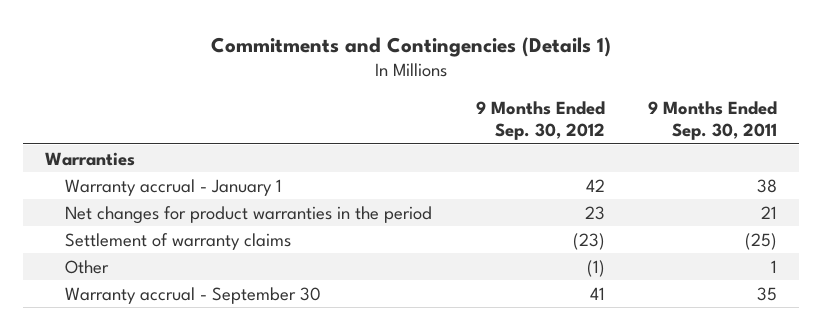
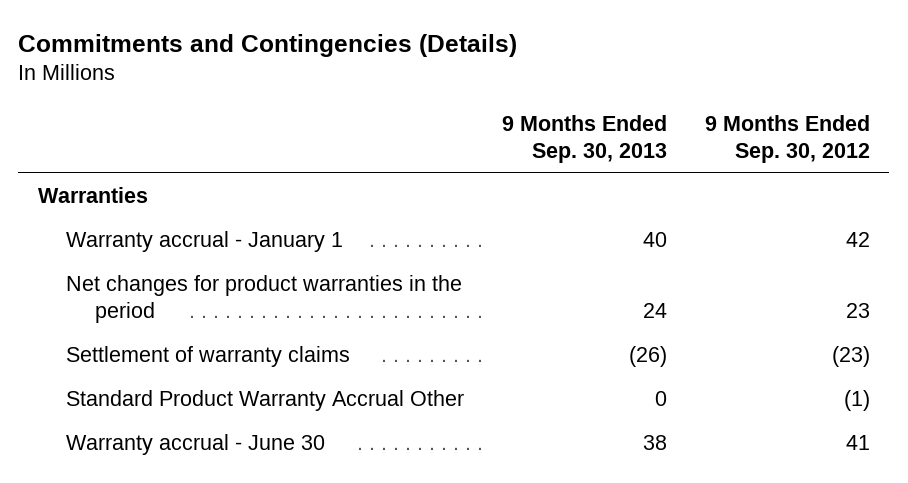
- Commitments and Contingencies (Details 1)
+ Commitments and Contingencies (Details)
- | 9 Months Ended Sep. 30, 2012 | 9 Months Ended Sep. 30, 2011
+ | 9 Months Ended Sep. 30, 2013 | 9 Months Ended Sep. 30, 2012
- Other | (1) | 1
- Warranty accrual - September 30 | 41 | 35
+ Standard Product Warranty Accrual Other | 0 | (1)
+ Warranty accrual - June 30 | 38 | 41

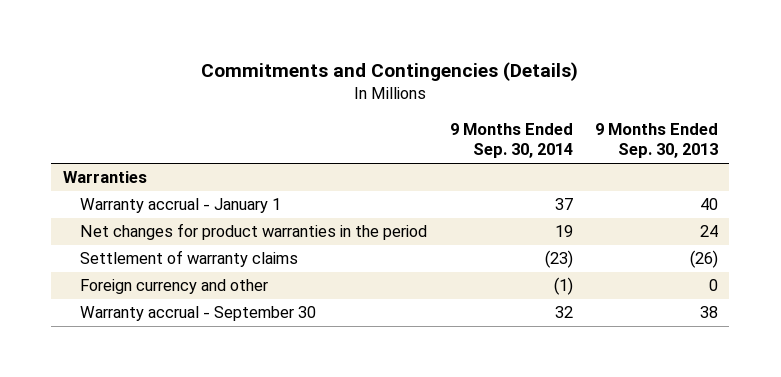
- | 9 Months Ended Sep. 30, 2013 | 9 Months Ended Sep. 30, 2012
+ | 9 Months Ended Sep. 30, 2014 | 9 Months Ended Sep. 30, 2013
- Standard Product Warranty Accrual Other | 0 | (1)
- Warranty accrual - June 30 | 38 | 41
+ Foreign currency and other | (1) | 0
+ Warranty accrual - September 30 | 32 | 38

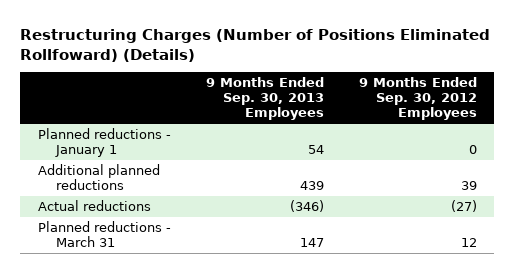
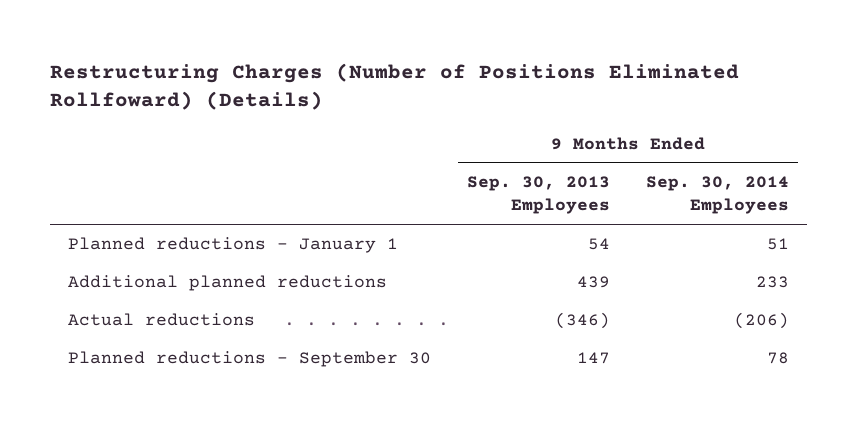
- | 9 Months Ended Sep. 30, 2013 Employees | 9 Months Ended Sep. 30, 2012 Employees
+ | 9 Months Ended Sep. 30, 2013 Employees | 9 Months Ended Sep. 30, 2014 Employees
- Planned reductions - March 31 | 147 | 12
+ Planned reductions - September 30 | 147 | 78

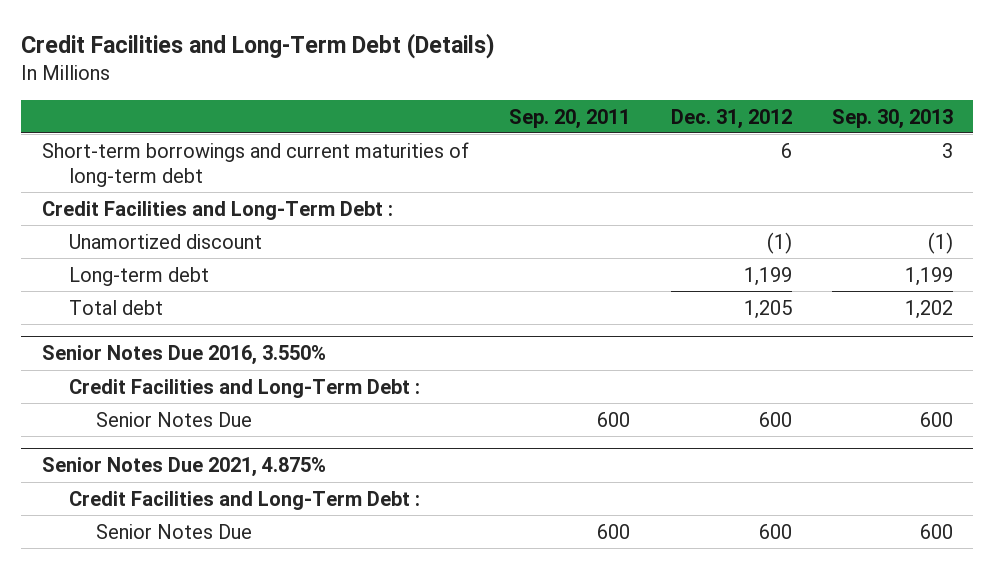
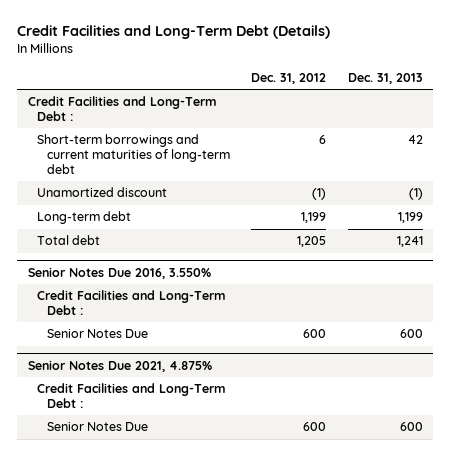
- | Sep. 20, 2011 | Dec. 31, 2012 | Sep. 30, 2013
+ | Dec. 31, 2012 | Dec. 31, 2013
moved down: Short-term borrowings and current maturities of long-term debt | 6 | 42

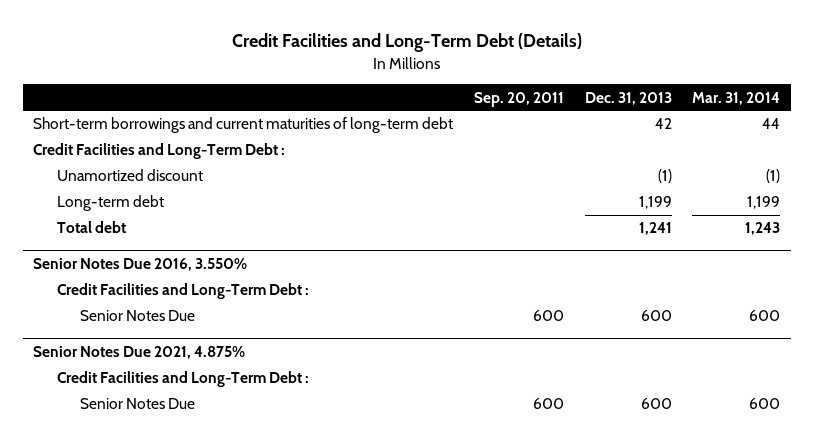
- | Dec. 31, 2012 | Dec. 31, 2013
+ | Sep. 20, 2011 | Dec. 31, 2013 | Mar. 31, 2014
moved down: Credit Facilities and Long-Term Debt :

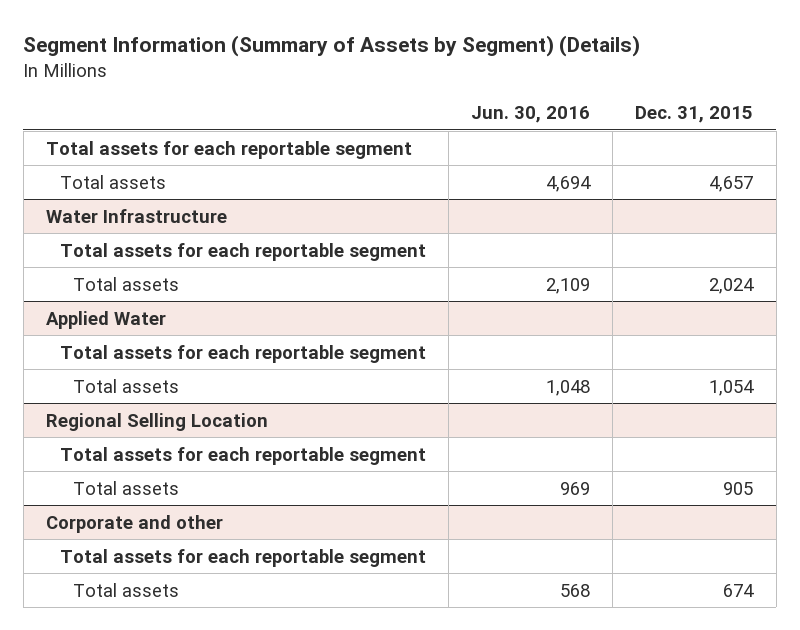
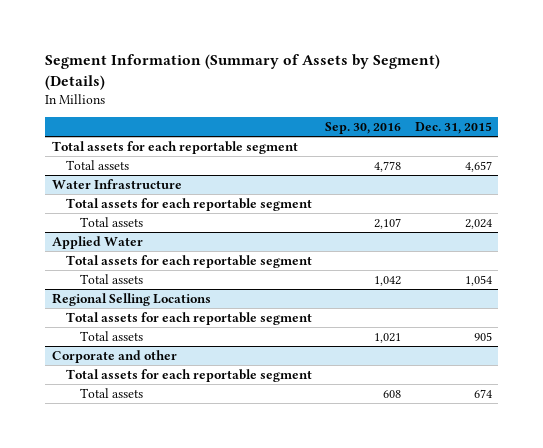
- | Jun. 30, 2016 | Dec. 31, 2015
+ | Sep. 30, 2016 | Dec. 31, 2015
- Regional Selling Location
+ Regional Selling Locations

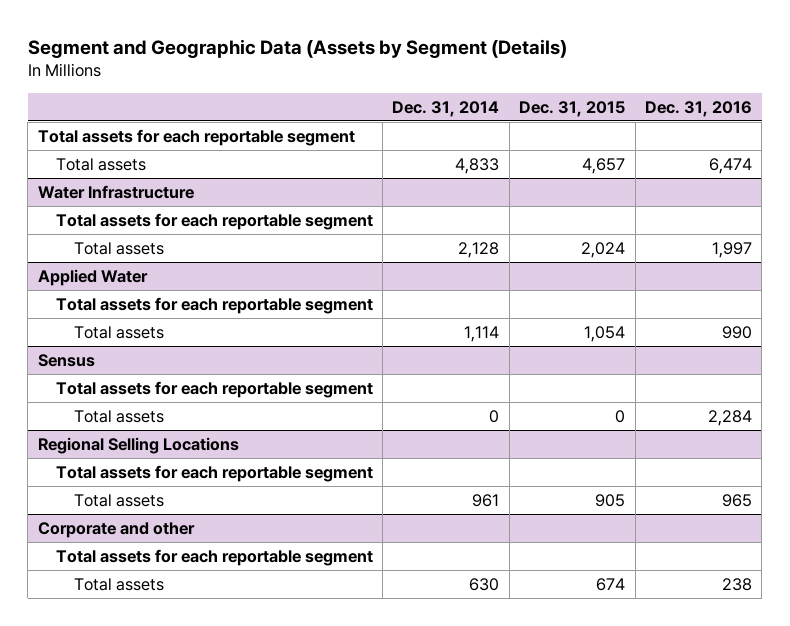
- Segment Information (Summary of Assets by Segment) (Details)
+ Segment and Geographic Data (Assets by Segment (Details)
- | Sep. 30, 2016 | Dec. 31, 2015
+ | Dec. 31, 2014 | Dec. 31, 2015 | Dec. 31, 2016
+ Sensus
+ Total assets for each reportable segment
+ Total assets | 0 | 0 | 2,284

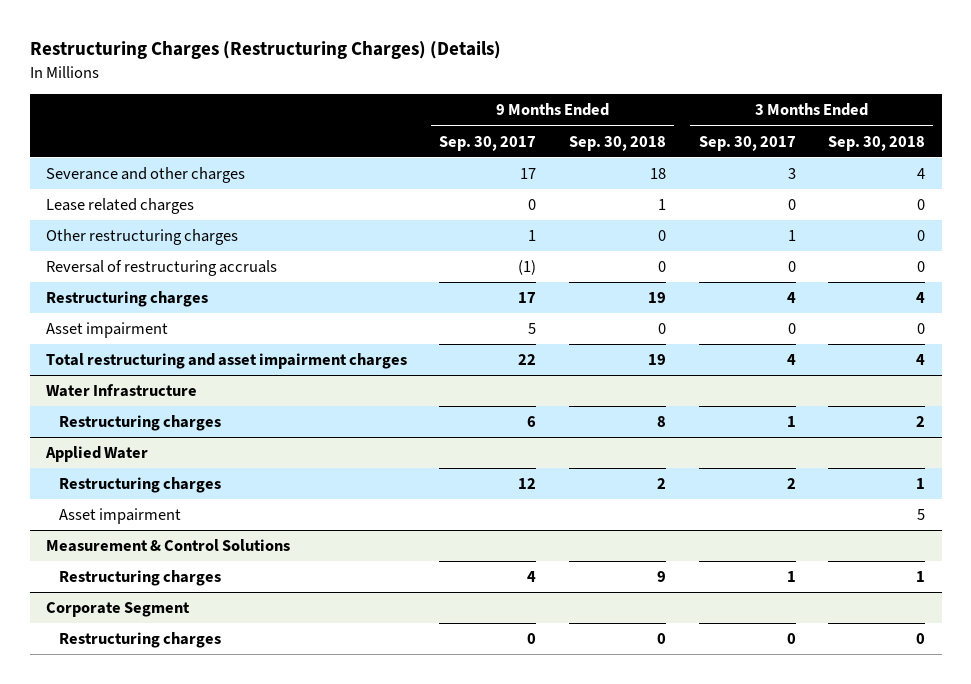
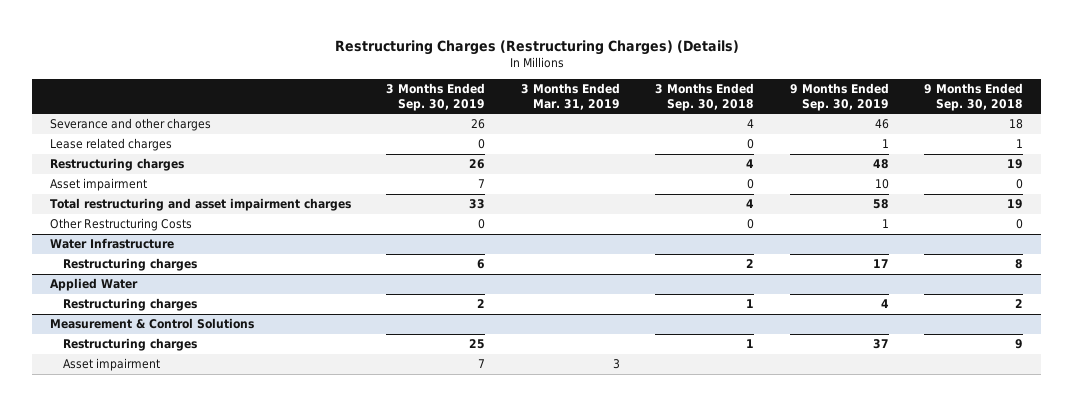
- | 9 Months Ended Sep. 30, 2017 | 9 Months Ended Sep. 30, 2018 | 3 Months Ended Sep. 30, 2017 | 3 Months Ended Sep. 30, 2018
+ | 3 Months Ended Sep. 30, 2019 | 3 Months Ended Mar. 31, 2019 | 3 Months Ended Sep. 30, 2018 | 9 Months Ended Sep. 30, 2019 | 9 Months Ended Sep. 30, 2018
- Other restructuring charges | 1 | 0 | 1 | 0
- Reversal of restructuring accruals | (1) | 0 | 0 | 0
+ Other Restructuring Costs | 0 | | 0 | 1 | 0
@ Applied Water
- Asset impairment | | | | 5
- Corporate Segment
- Restructuring charges | 0 | 0 | 0 | 0
@ Measurement & Control Solutions
+ Asset impairment | 7 | 3 | | |

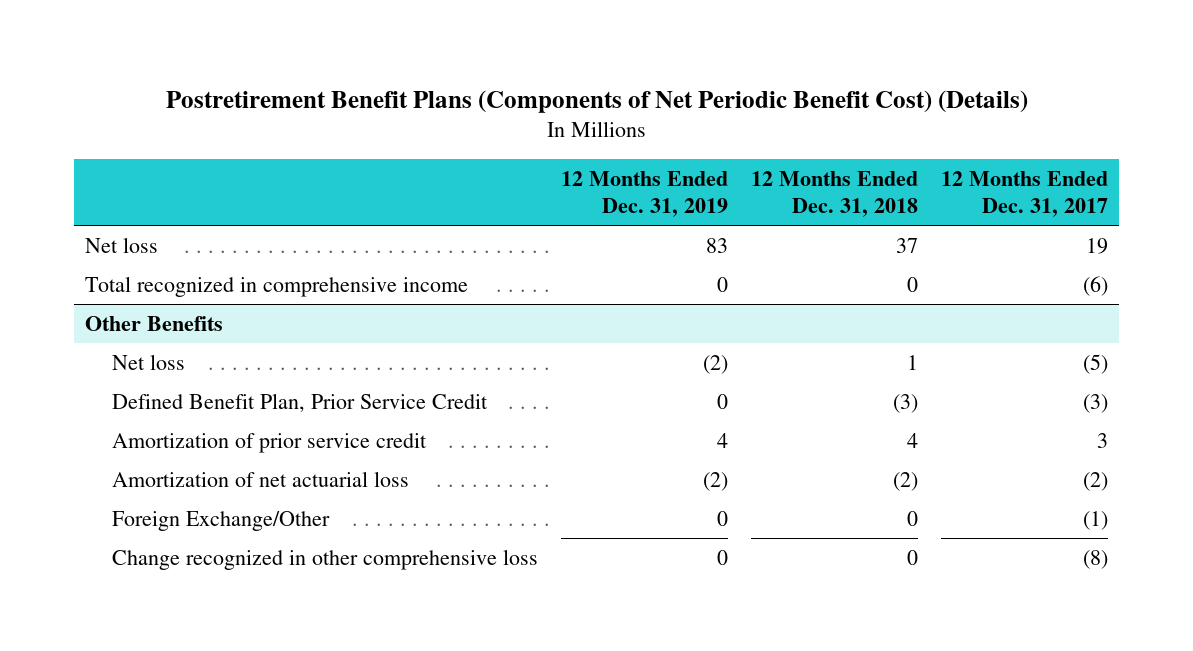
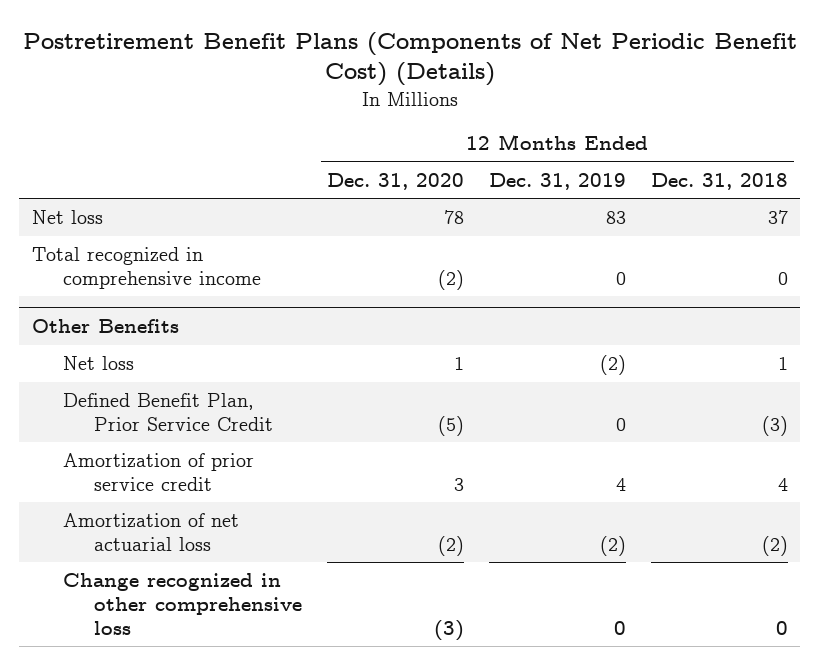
- | 12 Months Ended Dec. 31, 2019 | 12 Months Ended Dec. 31, 2018 | 12 Months Ended Dec. 31, 2017
+ | 12 Months Ended Dec. 31, 2020 | 12 Months Ended Dec. 31, 2019 | 12 Months Ended Dec. 31, 2018
@ Other Benefits
- Foreign Exchange/Other | 0 | 0 | (1)

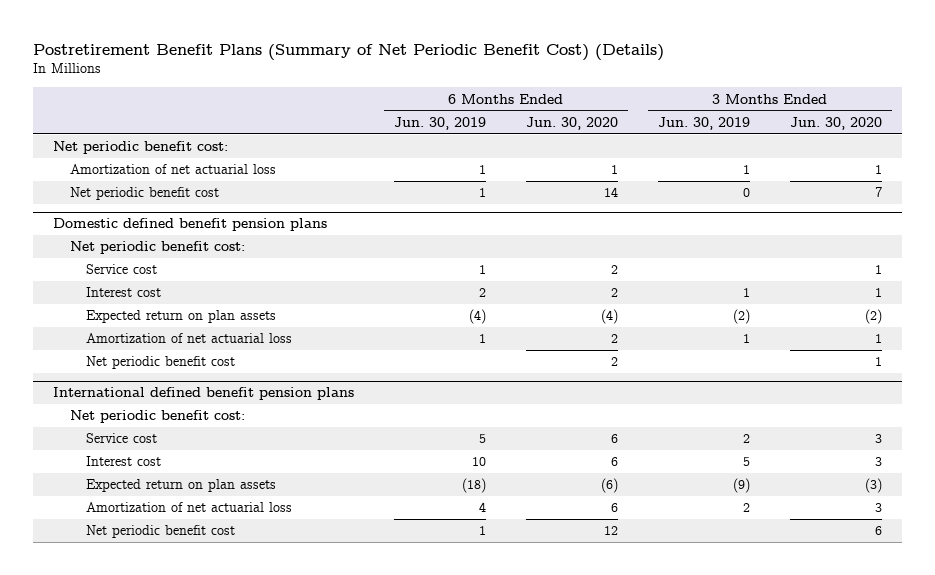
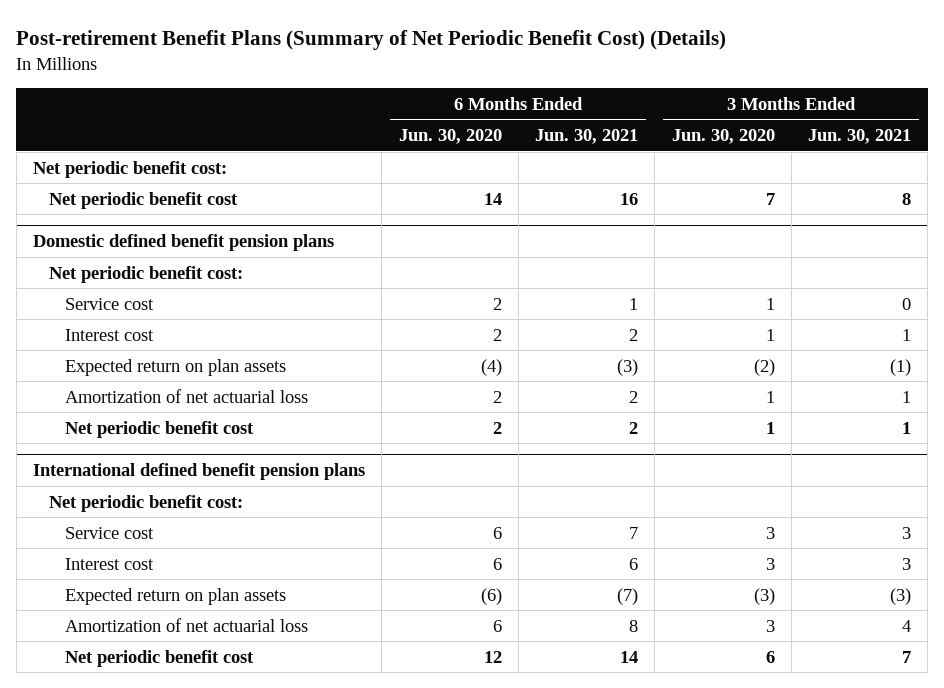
- Postretirement Benefit Plans (Summary of Net Periodic Benefit Cost) (Details)
+ Post-retirement Benefit Plans (Summary of Net Periodic Benefit Cost) (Details)
- | 6 Months Ended Jun. 30, 2019 | 6 Months Ended Jun. 30, 2020 | 3 Months Ended Jun. 30, 2019 | 3 Months Ended Jun. 30, 2020
+ | 6 Months Ended Jun. 30, 2020 | 6 Months Ended Jun. 30, 2021 | 3 Months Ended Jun. 30, 2020 | 3 Months Ended Jun. 30, 2021
- Amortization of net actuarial loss | 1 | 1 | 1 | 1

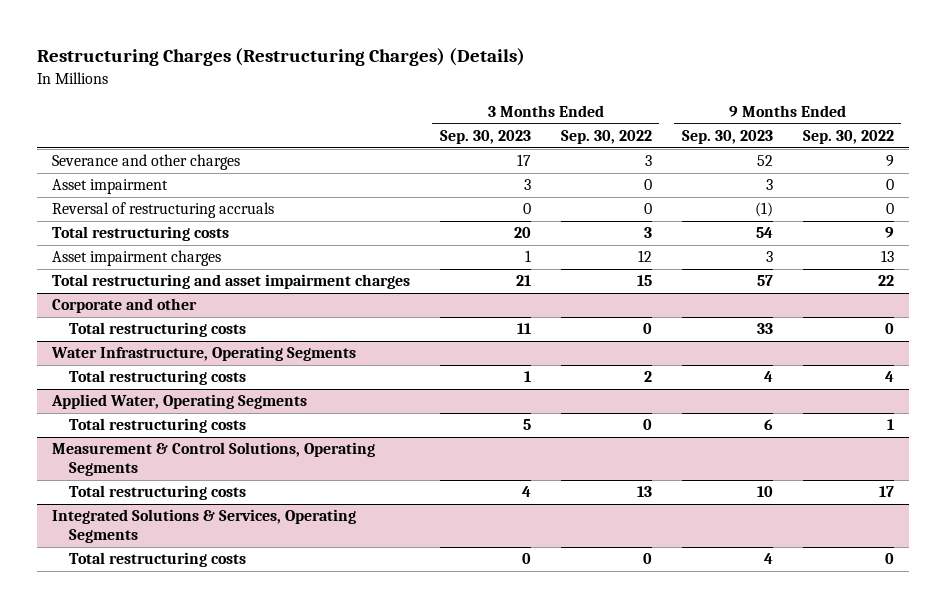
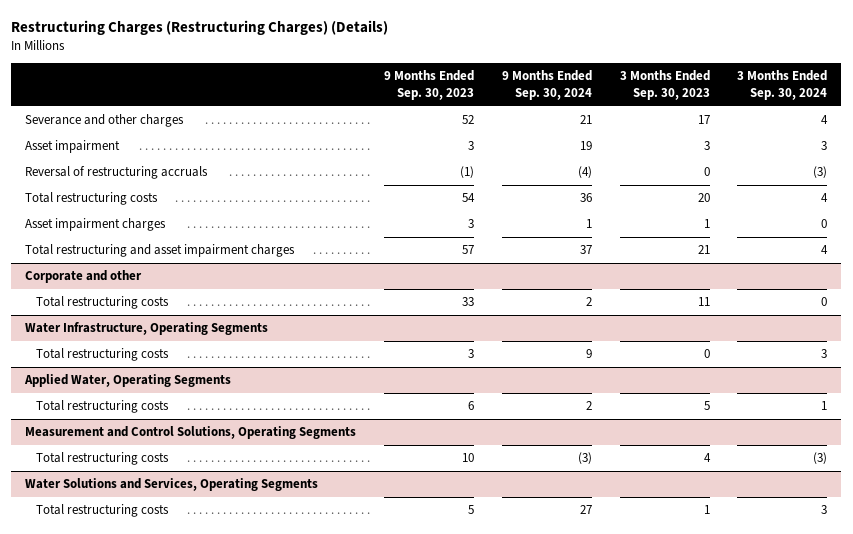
- | 3 Months Ended Sep. 30, 2023 | 3 Months Ended Sep. 30, 2022 | 9 Months Ended Sep. 30, 2023 | 9 Months Ended Sep. 30, 2022
+ | 9 Months Ended Sep. 30, 2023 | 9 Months Ended Sep. 30, 2024 | 3 Months Ended Sep. 30, 2023 | 3 Months Ended Sep. 30, 2024
@ Water Infrastructure, Operating Segments
- Total restructuring costs | 1 | 2 | 4 | 4
+ Total restructuring costs | 3 | 9 | 0 | 3
- Measurement & Control Solutions, Operating Segments
+ Measurement and Control Solutions, Operating Segments
- Integrated Solutions & Services, Operating Segments
- Total restructuring costs | 0 | 0 | 4 | 0
+ Water Solutions and Services, Operating Segments
+ Total restructuring costs | 5 | 27 | 1 | 3

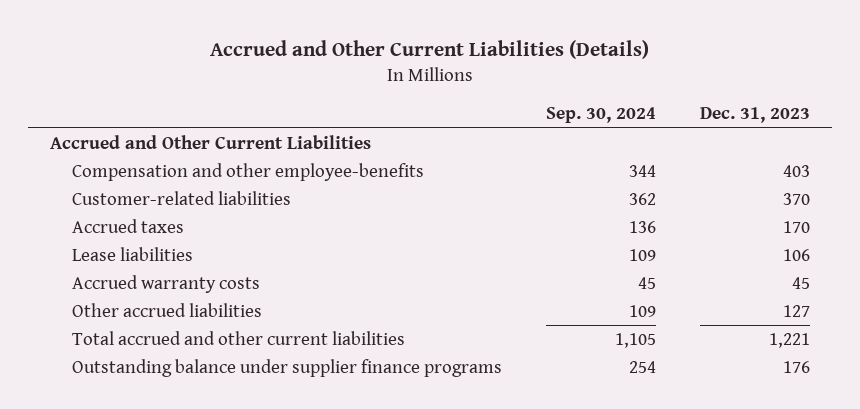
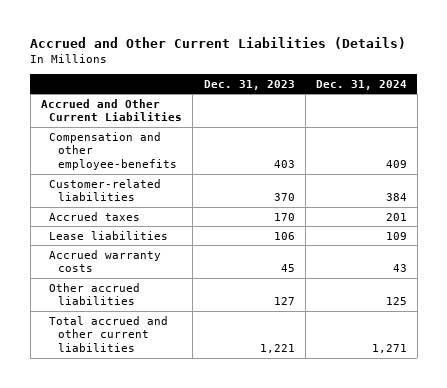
- | Sep. 30, 2024 | Dec. 31, 2023
+ | Dec. 31, 2023 | Dec. 31, 2024
- Outstanding balance under supplier finance programs | 254 | 176

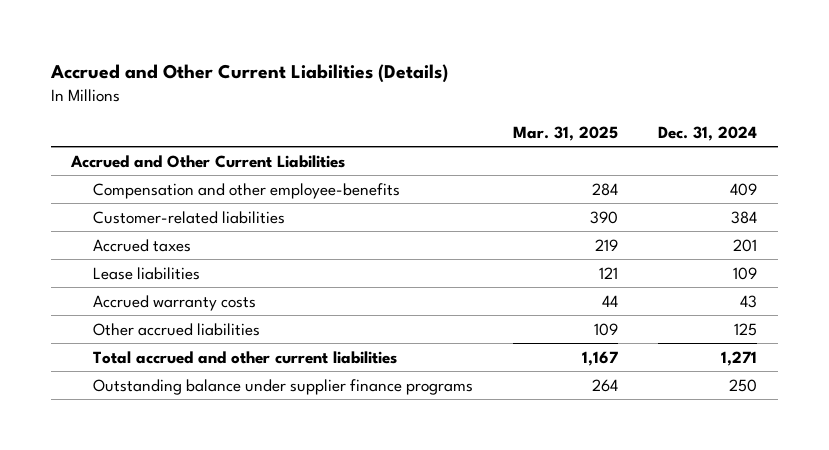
- | Dec. 31, 2023 | Dec. 31, 2024
+ | Mar. 31, 2025 | Dec. 31, 2024
+ Outstanding balance under supplier finance programs | 264 | 250

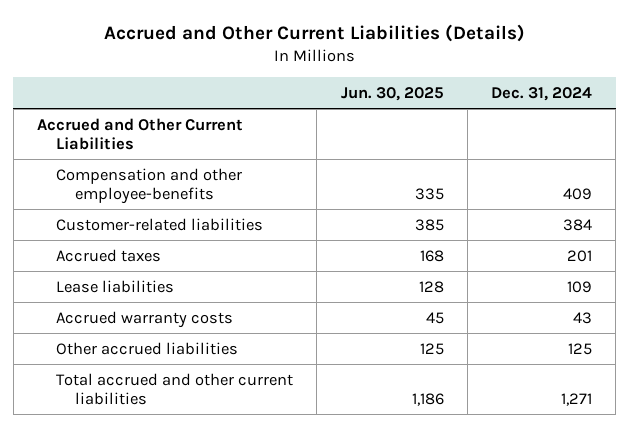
- | Mar. 31, 2025 | Dec. 31, 2024
+ | Jun. 30, 2025 | Dec. 31, 2024
- Outstanding balance under supplier finance programs | 264 | 250

